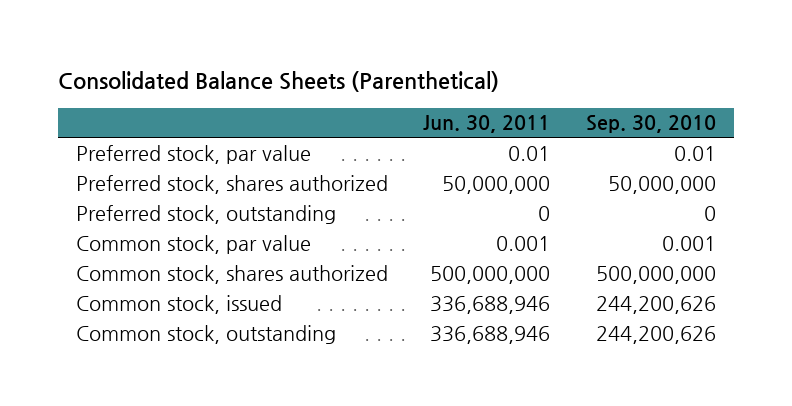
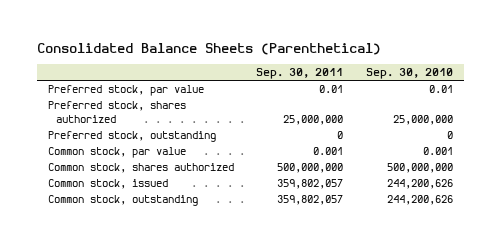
- | Jun. 30, 2011 | Sep. 30, 2010
+ | Sep. 30, 2011 | Sep. 30, 2010
- Preferred stock, shares authorized | 50,000,000 | 50,000,000
+ Preferred stock, shares authorized | 25,000,000 | 25,000,000

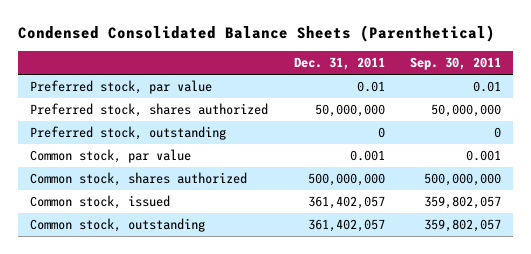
- Consolidated Balance Sheets (Parenthetical)
+ Condensed Consolidated Balance Sheets (Parenthetical)
- | Sep. 30, 2011 | Sep. 30, 2010
+ | Dec. 31, 2011 | Sep. 30, 2011
- Preferred stock, shares authorized | 25,000,000 | 25,000,000
+ Preferred stock, shares authorized | 50,000,000 | 50,000,000

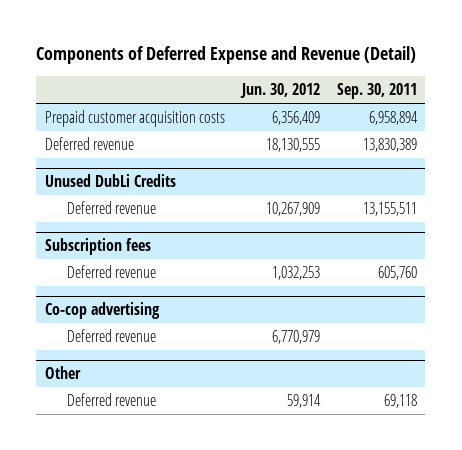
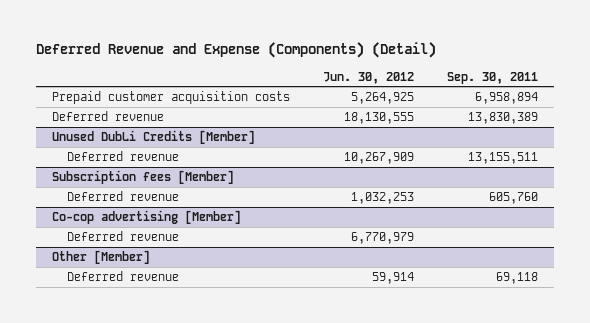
- Components of Deferred Expense and Revenue (Detail)
+ Deferred Revenue and Expense (Components) (Detail)
- Prepaid customer acquisition costs | 6,356,409 | 6,958,894
+ Prepaid customer acquisition costs | 5,264,925 | 6,958,894
- Unused DubLi Credits
+ Unused DubLi Credits [Member]
- Subscription fees
+ Subscription fees [Member]
- Co-cop advertising
+ Co-cop advertising [Member]
- Other
+ Other [Member]

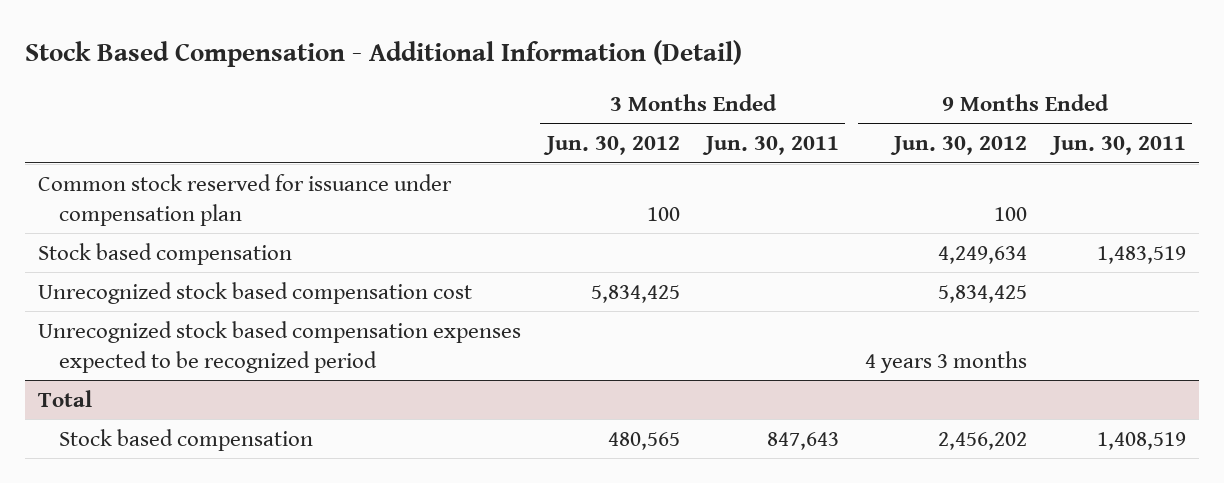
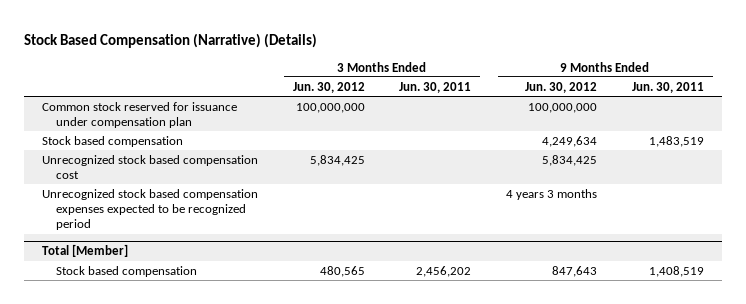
- Stock Based Compensation - Additional Information (Detail)
+ Stock Based Compensation (Narrative) (Details)
- Common stock reserved for issuance under compensation plan | 100 | | 100 |
+ Common stock reserved for issuance under compensation plan | 100,000,000 | | 100,000,000 |
- Total
- Stock based compensation | 480,565 | 847,643 | 2,456,202 | 1,408,519
+ Total [Member]
+ Stock based compensation | 480,565 | 2,456,202 | 847,643 | 1,408,519

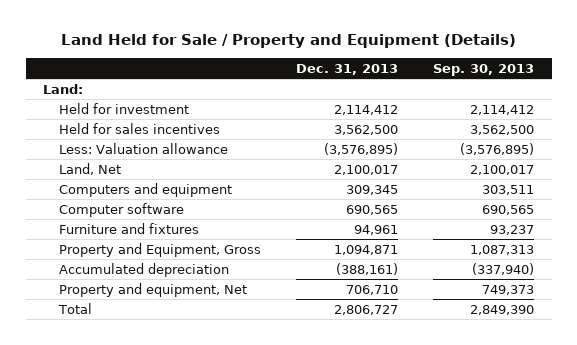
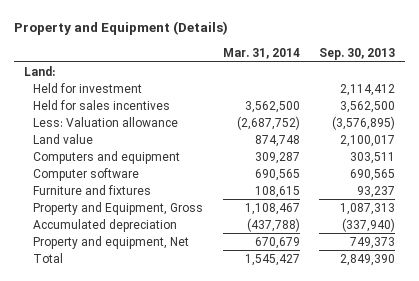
- Land Held for Sale / Property and Equipment (Details)
+ Property and Equipment (Details)
- | Dec. 31, 2013 | Sep. 30, 2013
+ | Mar. 31, 2014 | Sep. 30, 2013
- Land, Net | 2,100,017 | 2,100,017
+ Land value | 874,748 | 2,100,017

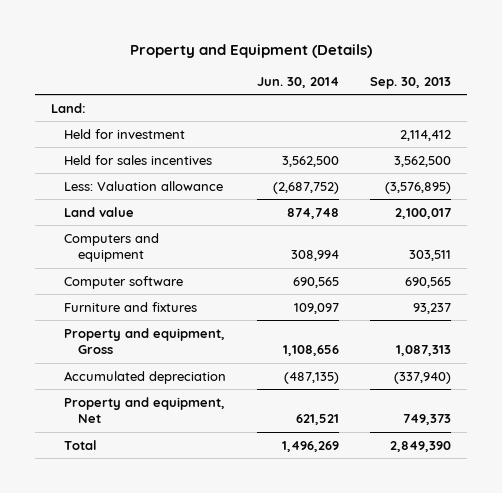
- | Mar. 31, 2014 | Sep. 30, 2013
+ | Jun. 30, 2014 | Sep. 30, 2013
- Property and Equipment, Gross | 1,108,467 | 1,087,313
+ Property and equipment, Gross | 1,108,656 | 1,087,313

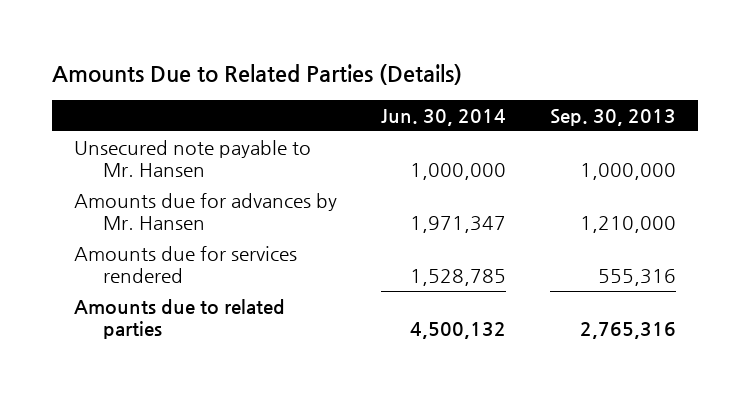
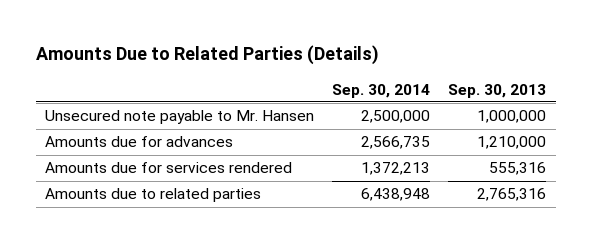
- | Jun. 30, 2014 | Sep. 30, 2013
+ | Sep. 30, 2014 | Sep. 30, 2013
- Amounts due for advances by Mr. Hansen | 1,971,347 | 1,210,000
+ Amounts due for advances | 2,566,735 | 1,210,000

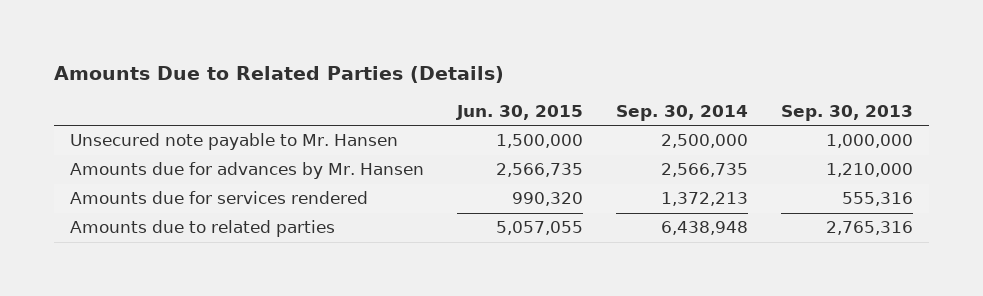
- | Sep. 30, 2014 | Sep. 30, 2013
+ | Jun. 30, 2015 | Sep. 30, 2014 | Sep. 30, 2013
- Amounts due for advances | 2,566,735 | 1,210,000
+ Amounts due for advances by Mr. Hansen | 2,566,735 | 2,566,735 | 1,210,000

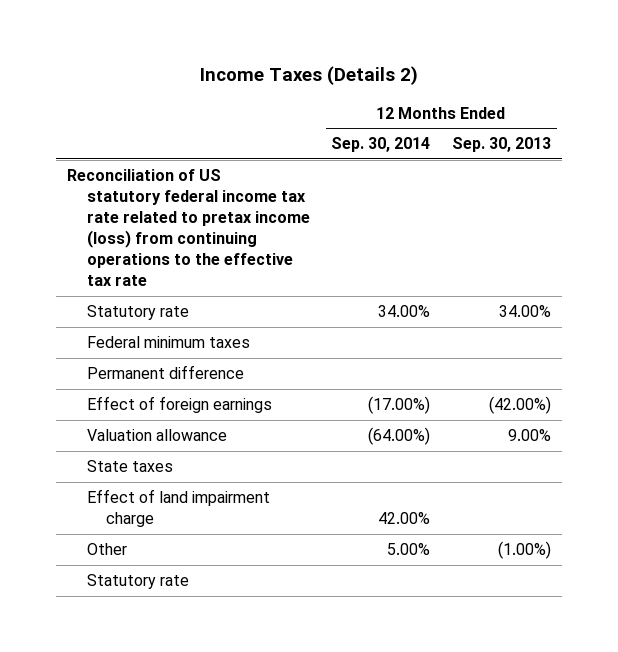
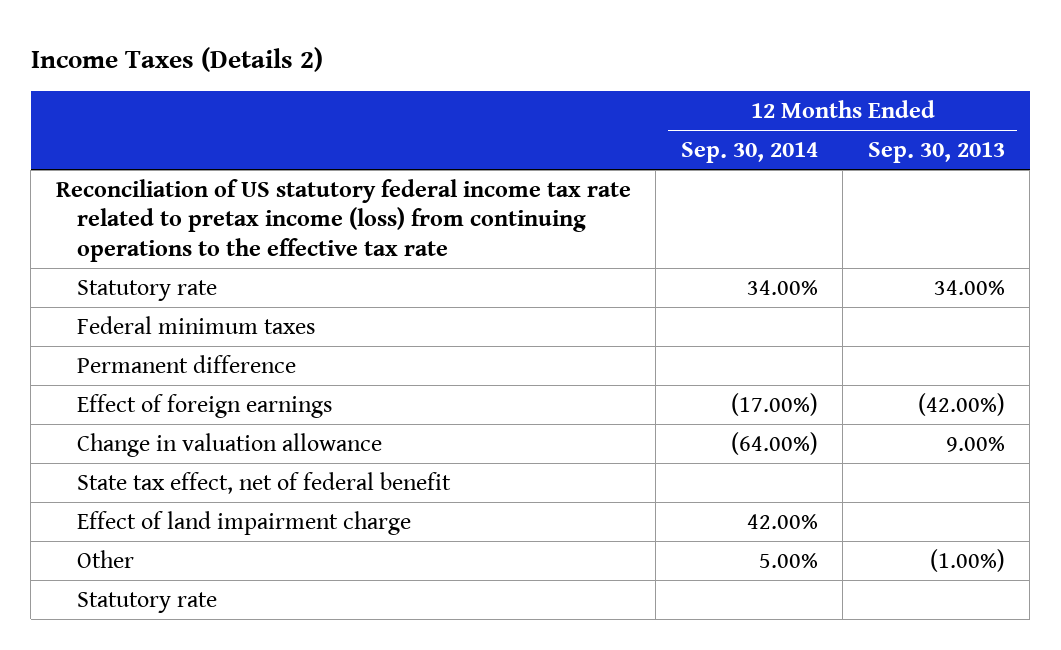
- Valuation allowance | (64.00%) | 9.00%
- State taxes
+ Change in valuation allowance | (64.00%) | 9.00%
+ State tax effect, net of federal benefit

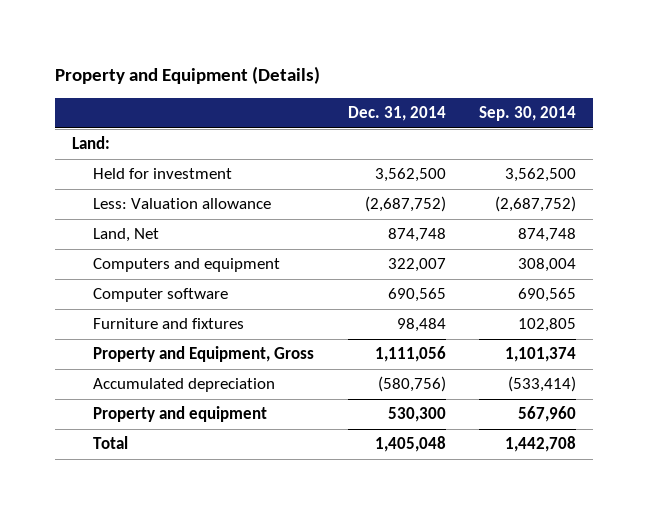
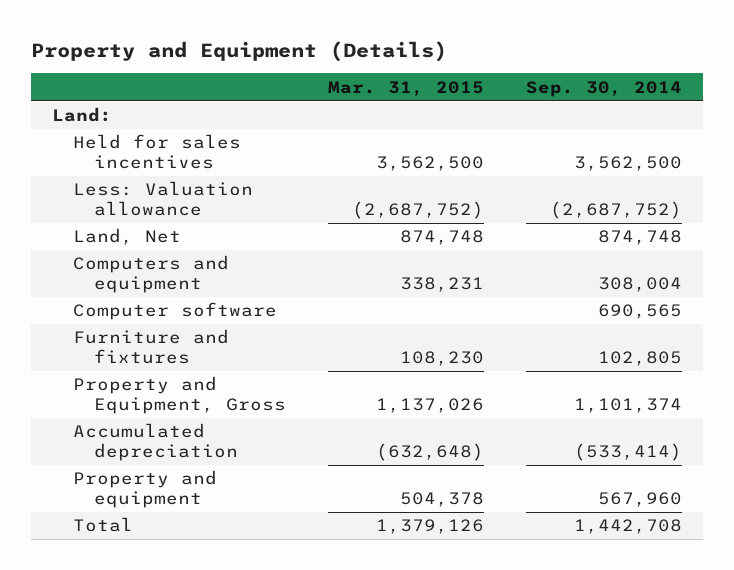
- | Dec. 31, 2014 | Sep. 30, 2014
+ | Mar. 31, 2015 | Sep. 30, 2014
- Held for investment | 3,562,500 | 3,562,500
+ Held for sales incentives | 3,562,500 | 3,562,500

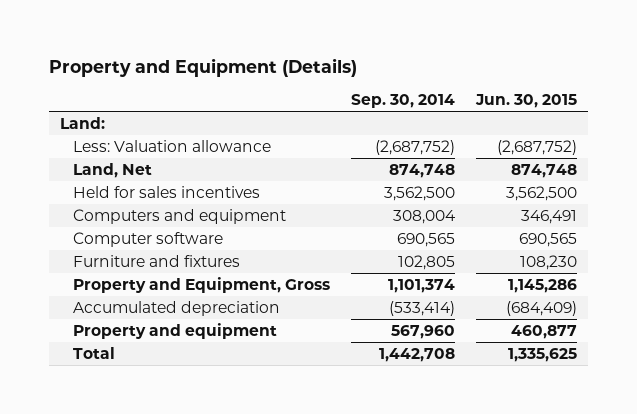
- | Mar. 31, 2015 | Sep. 30, 2014
+ | Sep. 30, 2014 | Jun. 30, 2015
moved down: Held for sales incentives | 3,562,500 | 3,562,500

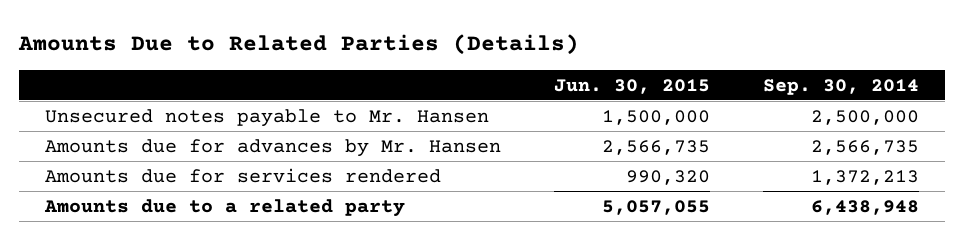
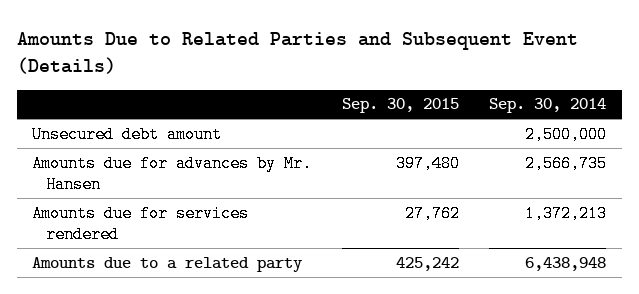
- Amounts Due to Related Parties (Details)
+ Amounts Due to Related Parties and Subsequent Event (Details)
- | Jun. 30, 2015 | Sep. 30, 2014
+ | Sep. 30, 2015 | Sep. 30, 2014
- Unsecured notes payable to Mr. Hansen | 1,500,000 | 2,500,000
+ Unsecured debt amount | | 2,500,000

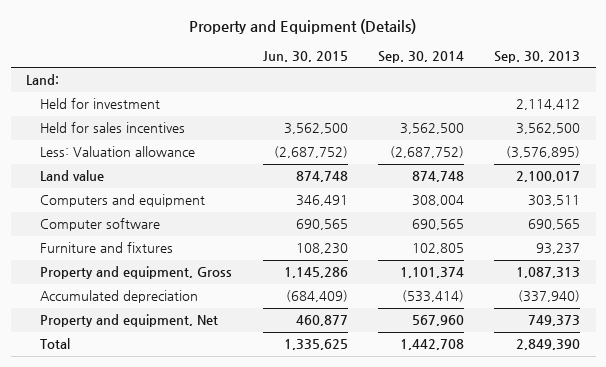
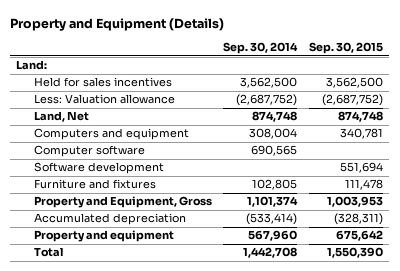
- | Jun. 30, 2015 | Sep. 30, 2014 | Sep. 30, 2013
+ | Sep. 30, 2014 | Sep. 30, 2015
- Held for investment | | | 2,114,412
- Land value | 874,748 | 874,748 | 2,100,017
+ Land, Net | 874,748 | 874,748
+ Software development | | 551,694
- Property and equipment, Gross | 1,145,286 | 1,101,374 | 1,087,313
+ Property and Equipment, Gross | 1,101,374 | 1,003,953
- Property and equipment, Net | 460,877 | 567,960 | 749,373
+ Property and equipment | 567,960 | 675,642

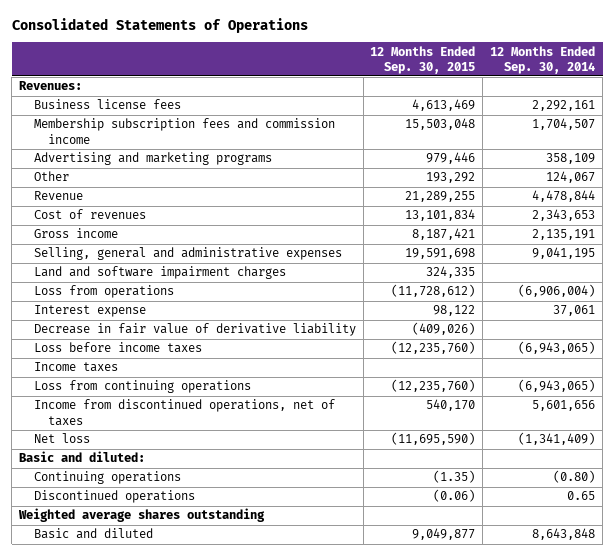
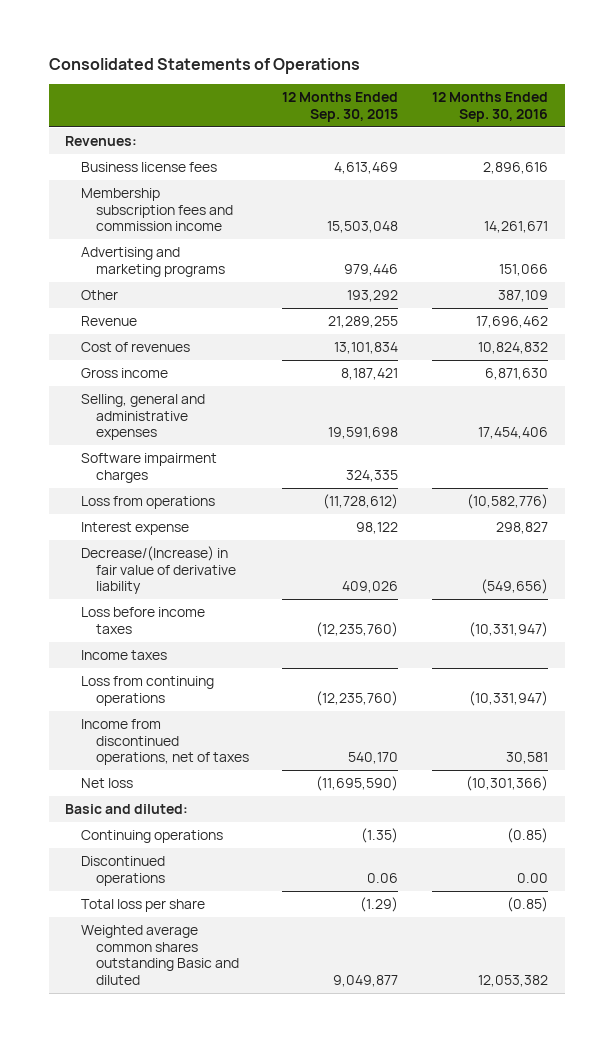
- | 12 Months Ended Sep. 30, 2015 | 12 Months Ended Sep. 30, 2014
+ | 12 Months Ended Sep. 30, 2015 | 12 Months Ended Sep. 30, 2016
- Land and software impairment charges | 324,335 |
+ Software impairment charges | 324,335 |
- Decrease in fair value of derivative liability | (409,026) |
+ Decrease/(Increase) in fair value of derivative liability | 409,026 | (549,656)
- Discontinued operations | (0.06) | 0.65
- Weighted average shares outstanding
- Basic and diluted | 9,049,877 | 8,643,848
+ Discontinued operations | 0.06 | 0.00
+ Total loss per share | (1.29) | (0.85)
+ Weighted average common shares outstanding Basic and diluted | 9,049,877 | 12,053,382

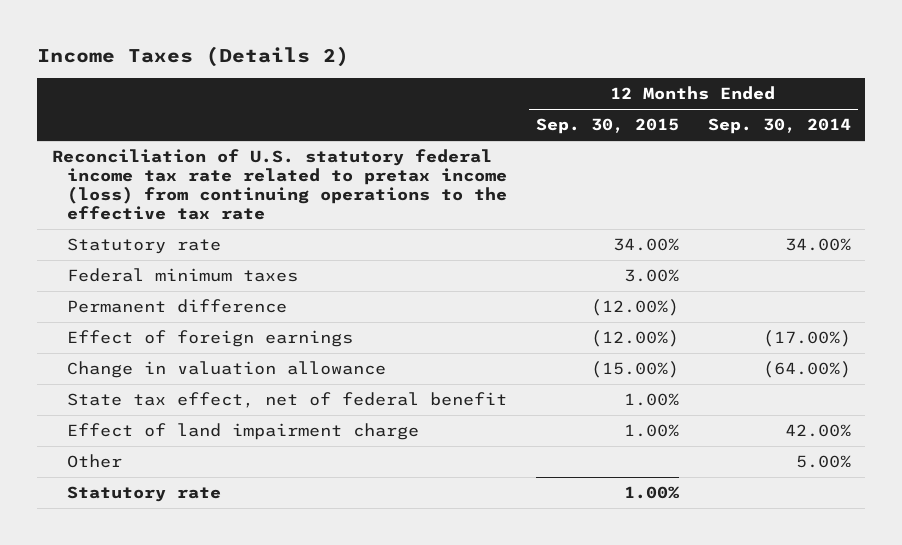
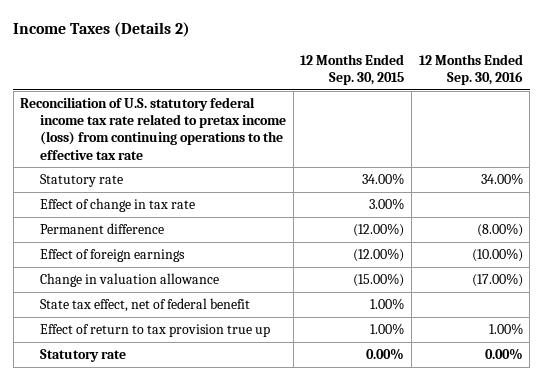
- | 12 Months Ended Sep. 30, 2015 | 12 Months Ended Sep. 30, 2014
+ | 12 Months Ended Sep. 30, 2015 | 12 Months Ended Sep. 30, 2016
- Federal minimum taxes | 3.00% |
+ Effect of change in tax rate | 3.00% |
- Effect of land impairment charge | 1.00% | 42.00%
- Other | | 5.00%
- Statutory rate | 1.00% |
+ Effect of return to tax provision true up | 1.00% | 1.00%
+ Statutory rate | 0.00% | 0.00%

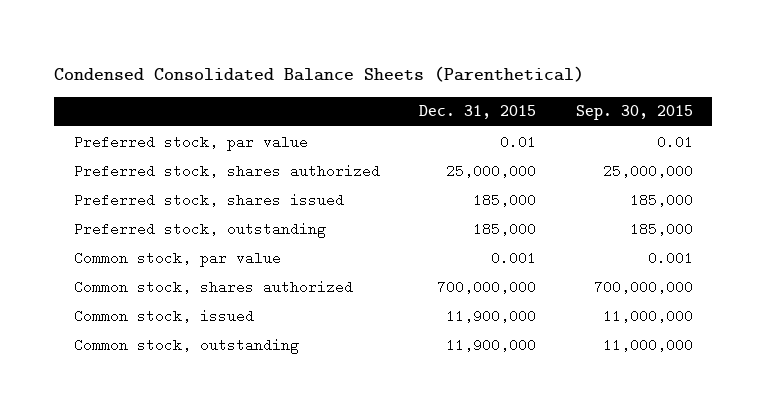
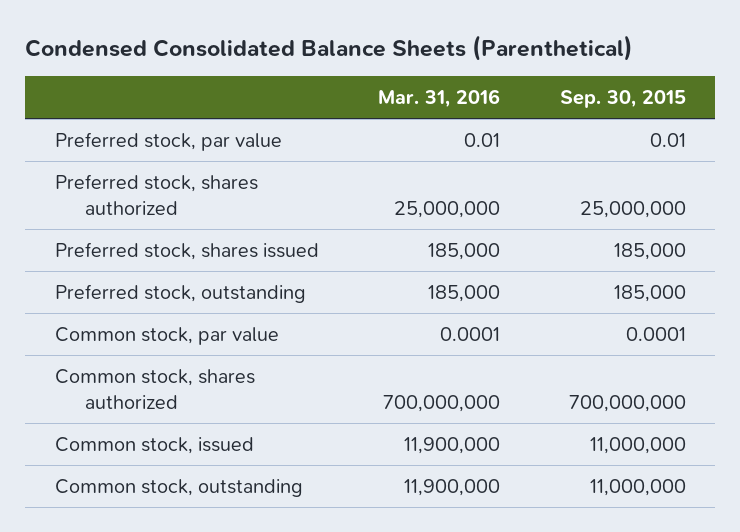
- | Dec. 31, 2015 | Sep. 30, 2015
+ | Mar. 31, 2016 | Sep. 30, 2015
- Common stock, par value | 0.001 | 0.001
+ Common stock, par value | 0.0001 | 0.0001

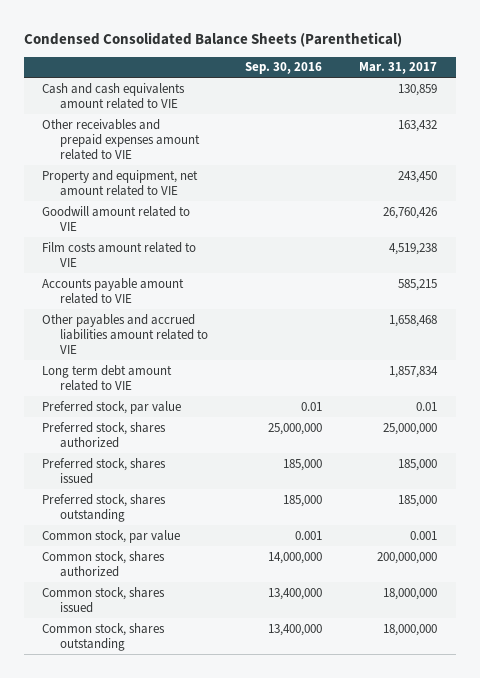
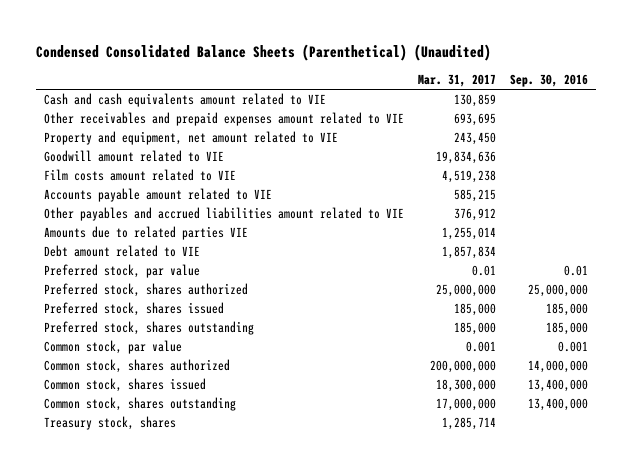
- Condensed Consolidated Balance Sheets (Parenthetical)
+ Condensed Consolidated Balance Sheets (Parenthetical) (Unaudited)
- | Sep. 30, 2016 | Mar. 31, 2017
+ | Mar. 31, 2017 | Sep. 30, 2016
- Other receivables and prepaid expenses amount related to VIE | | 163,432
+ Other receivables and prepaid expenses amount related to VIE | 693,695 |
- Goodwill amount related to VIE | | 26,760,426
+ Goodwill amount related to VIE | 19,834,636 |
- Other payables and accrued liabilities amount related to VIE | | 1,658,468
- Long term debt amount related to VIE | | 1,857,834
+ Other payables and accrued liabilities amount related to VIE | 376,912 |
+ Amounts due to related parties VIE | 1,255,014 |
+ Debt amount related to VIE | 1,857,834 |
- Common stock, shares issued | 13,400,000 | 18,000,000
- Common stock, shares outstanding | 13,400,000 | 18,000,000
+ Common stock, shares issued | 18,300,000 | 13,400,000
+ Common stock, shares outstanding | 17,000,000 | 13,400,000
+ Treasury stock, shares | 1,285,714 |

